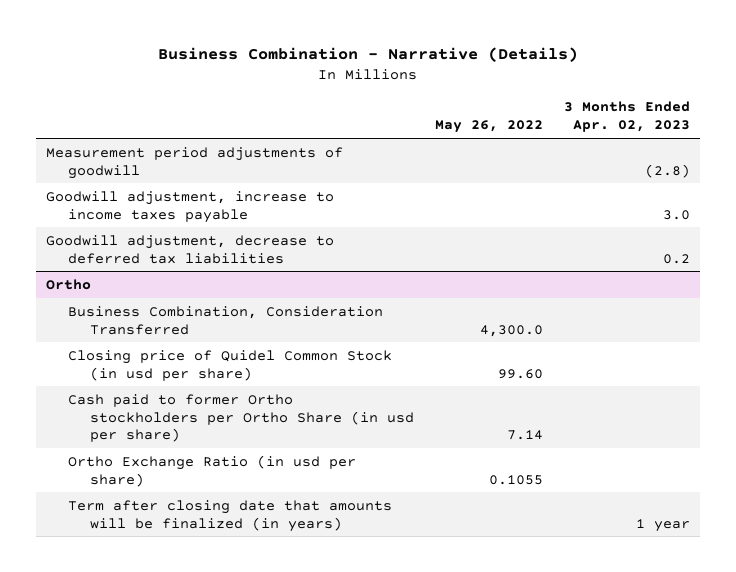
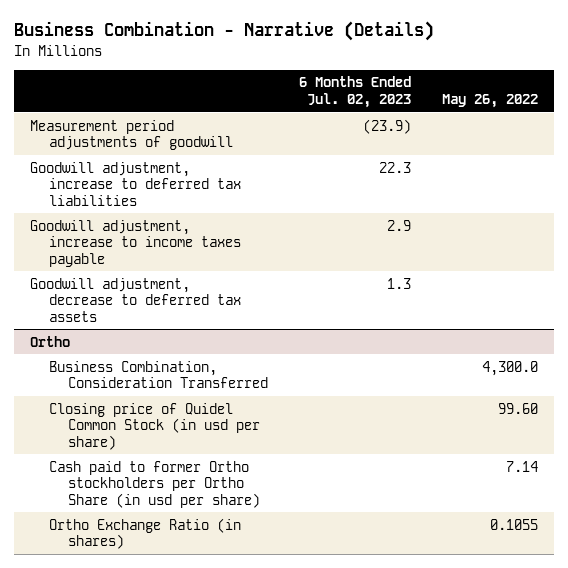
- | May 26, 2022 | 3 Months Ended Apr. 02, 2023
+ | 6 Months Ended Jul. 02, 2023 | May 26, 2022
+ Goodwill adjustment, increase to deferred tax liabilities | 22.3 |
- Goodwill adjustment, decrease to deferred tax liabilities | | 0.2
+ Goodwill adjustment, decrease to deferred tax assets | 1.3 |
@ Ortho
- Ortho Exchange Ratio (in usd per share) | 0.1055 |
- Term after closing date that amounts will be finalized (in years) | | 1 year
+ Ortho Exchange Ratio (in shares) | | 0.1055

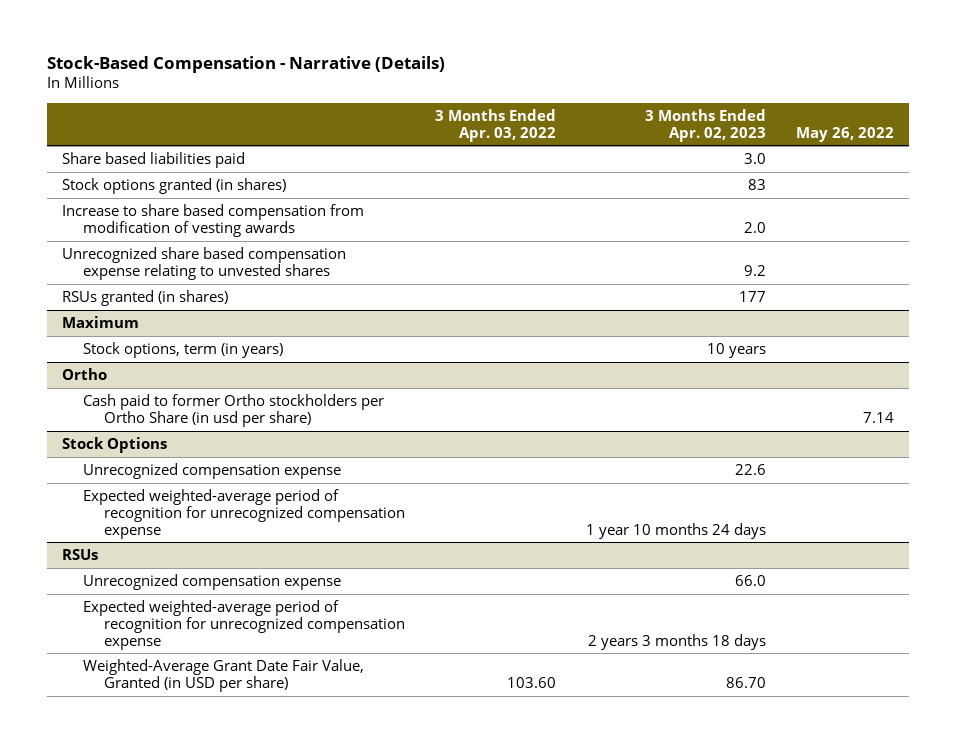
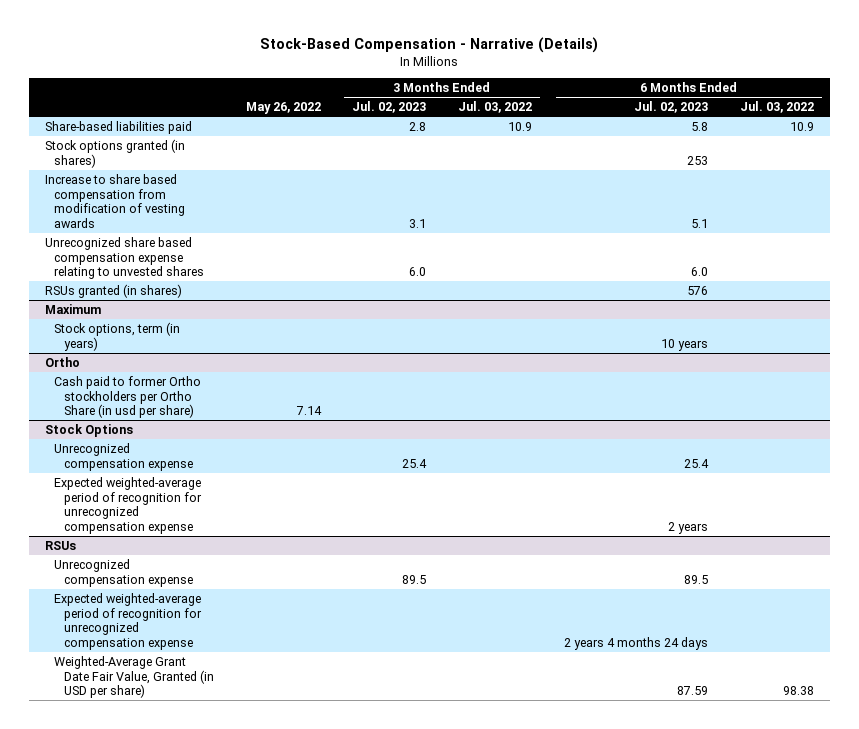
- | 3 Months Ended Apr. 03, 2022 | 3 Months Ended Apr. 02, 2023 | May 26, 2022
+ | May 26, 2022 | 3 Months Ended Jul. 02, 2023 | 3 Months Ended Jul. 03, 2022 | 6 Months Ended Jul. 02, 2023 | 6 Months Ended Jul. 03, 2022
- Share based liabilities paid | | 3.0 |
+ Share-based liabilities paid | | 2.8 | 10.9 | 5.8 | 10.9

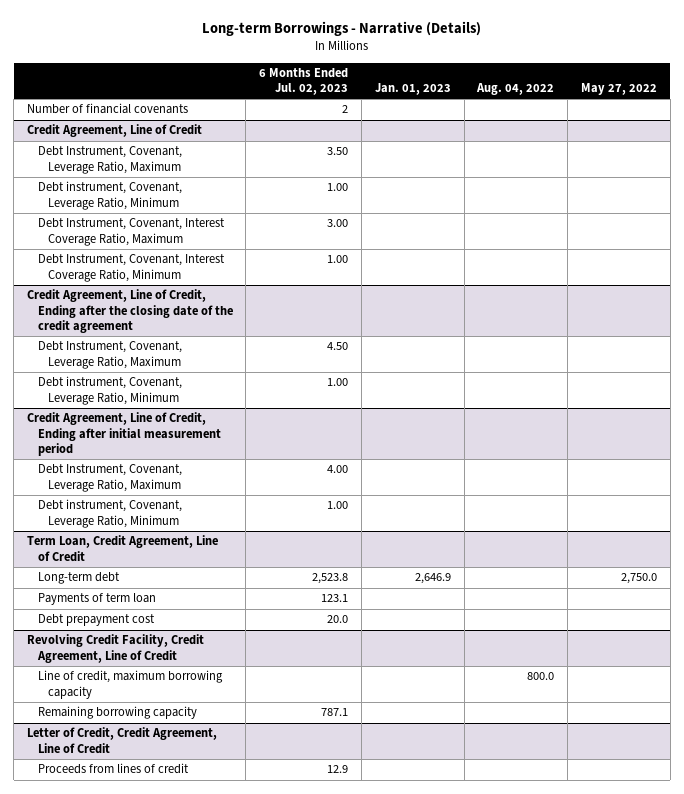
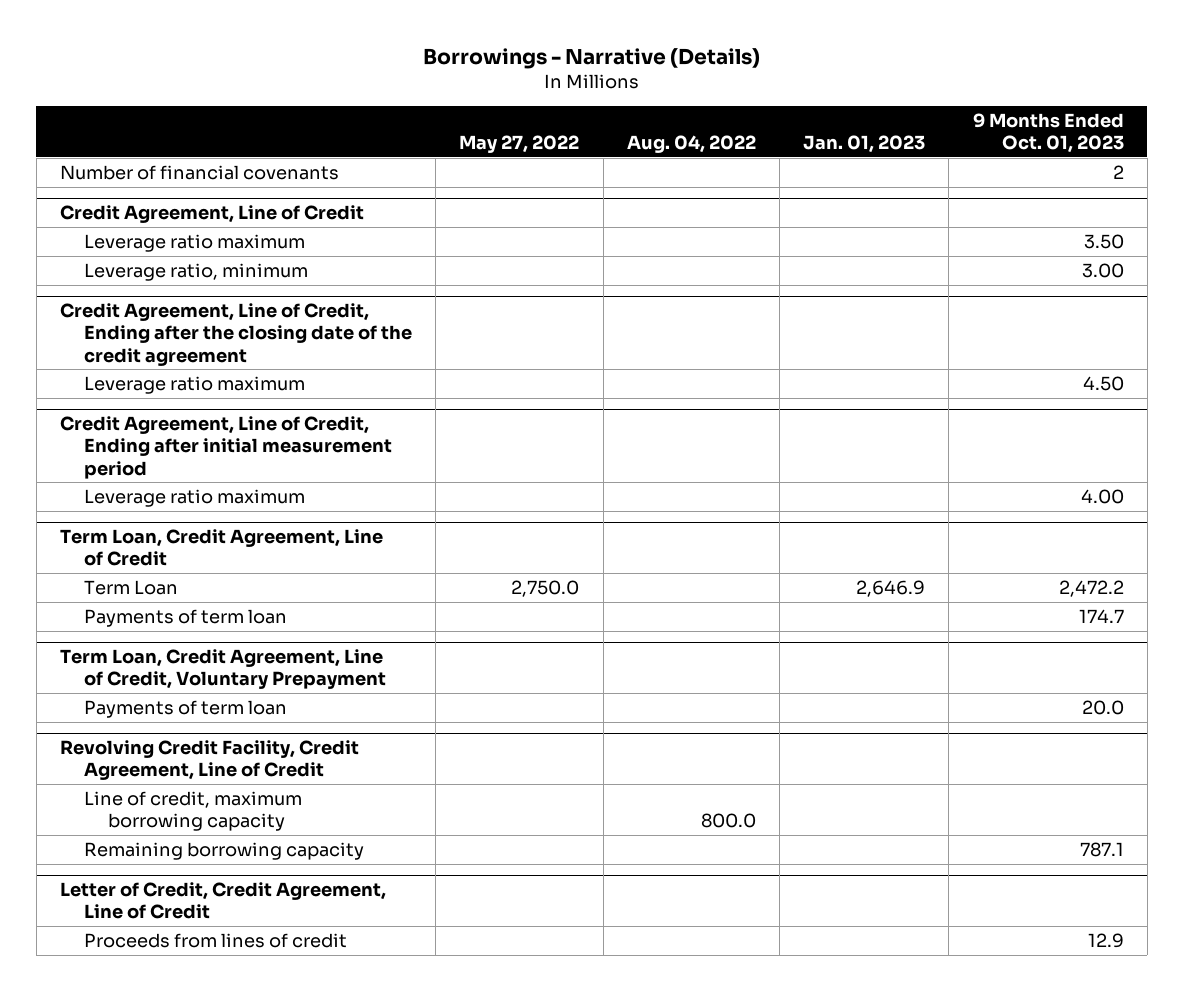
- Long-term Borrowings - Narrative (Details)
+ Borrowings - Narrative (Details)
- | 6 Months Ended Jul. 02, 2023 | Jan. 01, 2023 | Aug. 04, 2022 | May 27, 2022
+ | May 27, 2022 | Aug. 04, 2022 | Jan. 01, 2023 | 9 Months Ended Oct. 01, 2023
@ Credit Agreement, Line of Credit
- Debt Instrument, Covenant, Leverage Ratio, Maximum | 3.50 | | |
- Debt instrument, Covenant, Leverage Ratio, Minimum | 1.00 | | |
- Debt Instrument, Covenant, Interest Coverage Ratio, Maximum | 3.00 | | |
- Debt Instrument, Covenant, Interest Coverage Ratio, Minimum | 1.00 | | |
+ Leverage ratio maximum | | | | 3.50
+ Leverage ratio, minimum | | | | 3.00
@ Credit Agreement, Line of Credit, Ending after the closing date of the credit agreement
- Debt Instrument, Covenant, Leverage Ratio, Maximum | 4.50 | | |
- Debt instrument, Covenant, Leverage Ratio, Minimum | 1.00 | | |
+ Leverage ratio maximum | | | | 4.50
@ Credit Agreement, Line of Credit, Ending after initial measurement period
- Debt Instrument, Covenant, Leverage Ratio, Maximum | 4.00 | | |
- Debt instrument, Covenant, Leverage Ratio, Minimum | 1.00 | | |
+ Leverage ratio maximum | | | | 4.00
@ Term Loan, Credit Agreement, Line of Credit
- Long-term debt | 2,523.8 | 2,646.9 | | 2,750.0
+ Term Loan | 2,750.0 | | 2,646.9 | 2,472.2
- Debt prepayment cost | 20.0 | | |
+ Term Loan, Credit Agreement, Line of Credit, Voluntary Prepayment
+ Payments of term loan | | | | 20.0

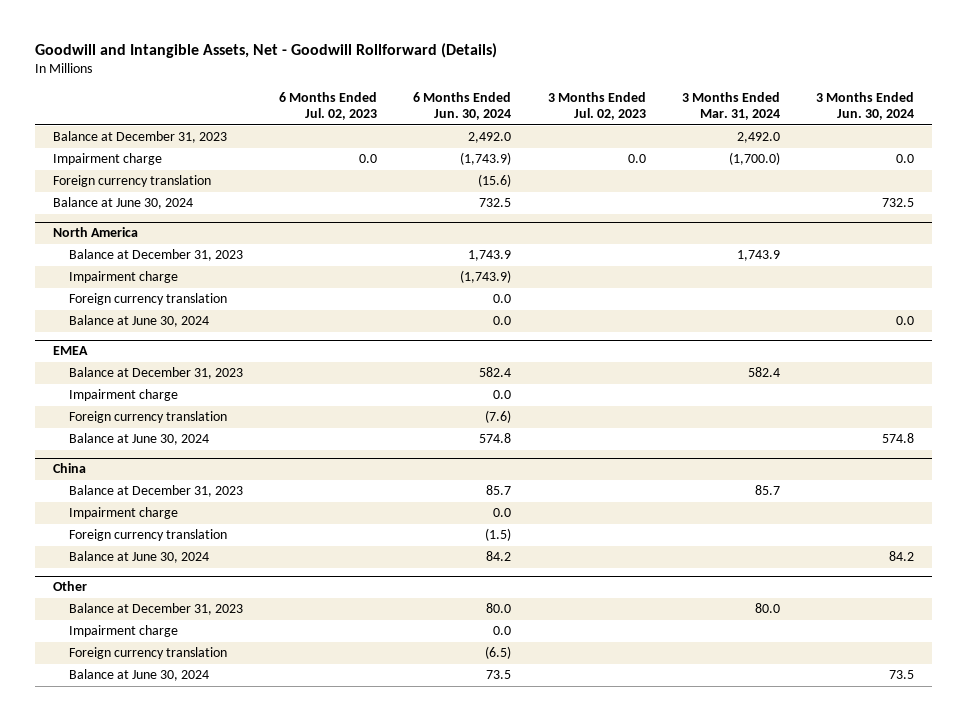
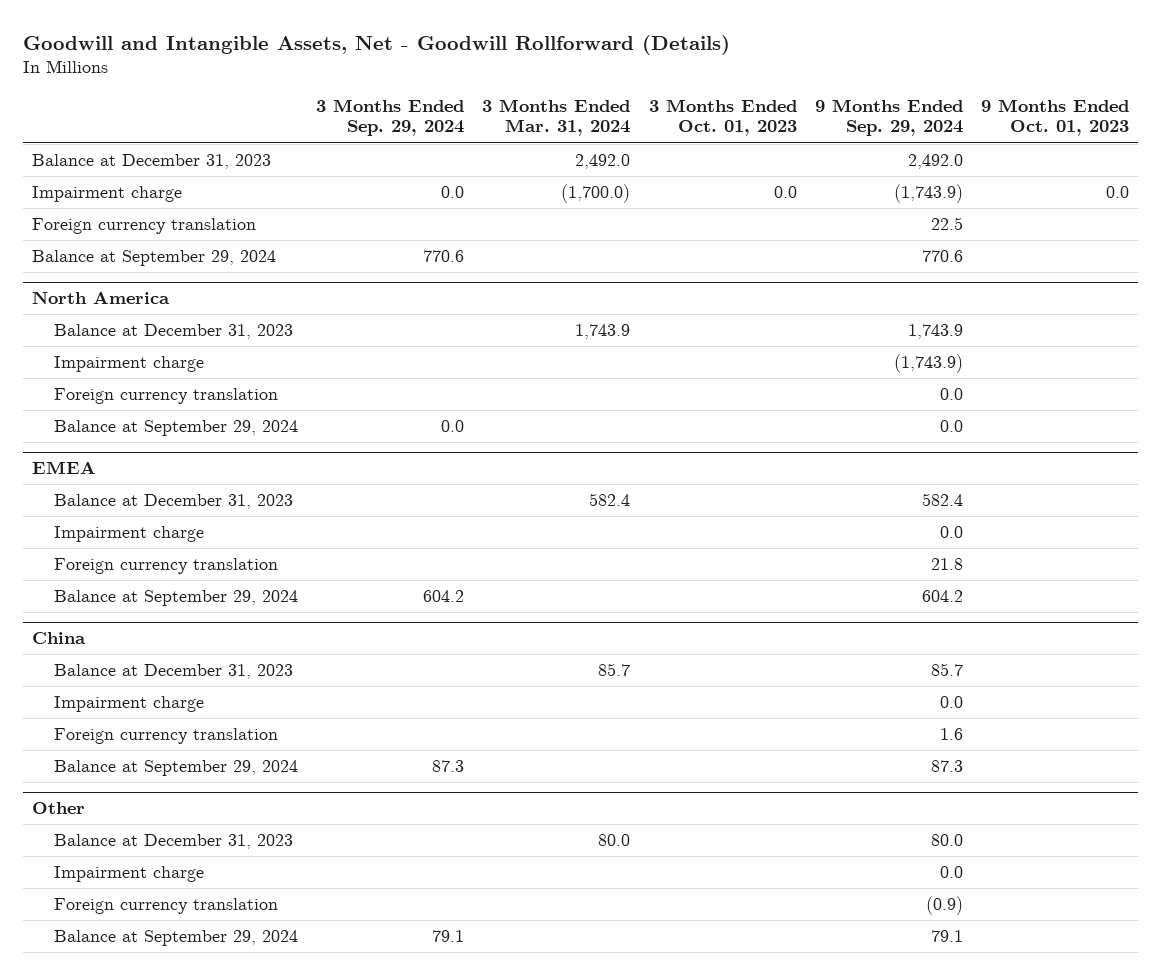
- | 6 Months Ended Jul. 02, 2023 | 6 Months Ended Jun. 30, 2024 | 3 Months Ended Jul. 02, 2023 | 3 Months Ended Mar. 31, 2024 | 3 Months Ended Jun. 30, 2024
+ | 3 Months Ended Sep. 29, 2024 | 3 Months Ended Mar. 31, 2024 | 3 Months Ended Oct. 01, 2023 | 9 Months Ended Sep. 29, 2024 | 9 Months Ended Oct. 01, 2023
- Balance at June 30, 2024 | | 732.5 | | | 732.5
+ Balance at September 29, 2024 | 770.6 | | | 770.6 |
@ North America
- Balance at June 30, 2024 | | 0.0 | | | 0.0
+ Balance at September 29, 2024 | 0.0 | | | 0.0 |
@ EMEA
- Balance at June 30, 2024 | | 574.8 | | | 574.8
+ Balance at September 29, 2024 | 604.2 | | | 604.2 |
@ China
- Balance at June 30, 2024 | | 84.2 | | | 84.2
+ Balance at September 29, 2024 | 87.3 | | | 87.3 |
@ Other
- Balance at June 30, 2024 | | 73.5 | | | 73.5
+ Balance at September 29, 2024 | 79.1 | | | 79.1 |

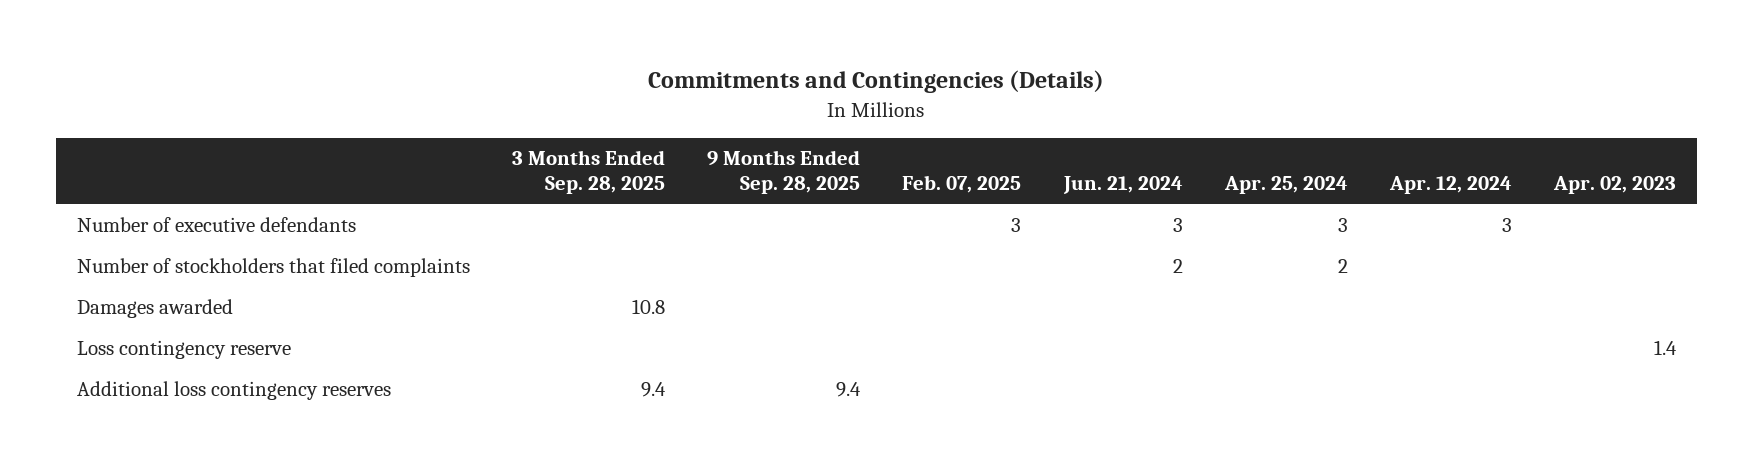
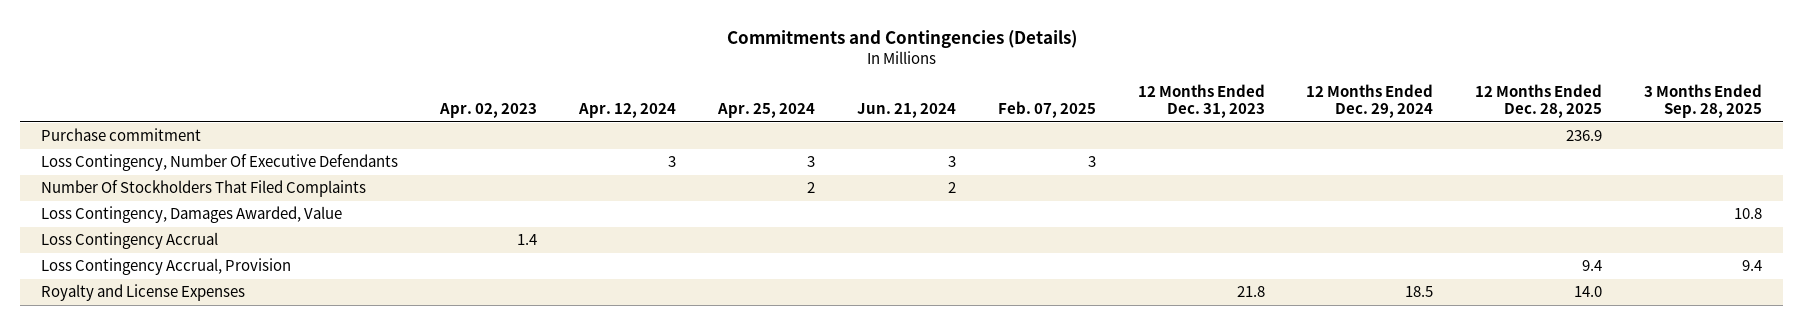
- | 3 Months Ended Sep. 28, 2025 | 9 Months Ended Sep. 28, 2025 | Feb. 07, 2025 | Jun. 21, 2024 | Apr. 25, 2024 | Apr. 12, 2024 | Apr. 02, 2023
+ | Apr. 02, 2023 | Apr. 12, 2024 | Apr. 25, 2024 | Jun. 21, 2024 | Feb. 07, 2025 | 12 Months Ended Dec. 31, 2023 | 12 Months Ended Dec. 29, 2024 | 12 Months Ended Dec. 28, 2025 | 3 Months Ended Sep. 28, 2025
- Number of executive defendants | | | 3 | 3 | 3 | 3 |
- Number of stockholders that filed complaints | | | | 2 | 2 | |
- Damages awarded | 10.8 | | | | | |
- Loss contingency reserve | | | | | | | 1.4
- Additional loss contingency reserves | 9.4 | 9.4 | | | | |
+ Purchase commitment | | | | | | | | 236.9 |
+ Loss Contingency, Number Of Executive Defendants | | 3 | 3 | 3 | 3 | | | |
+ Number Of Stockholders That Filed Complaints | | | 2 | 2 | | | | |
+ Loss Contingency, Damages Awarded, Value | | | | | | | | | 10.8
+ Loss Contingency Accrual | 1.4 | | | | | | | |
+ Loss Contingency Accrual, Provision | | | | | | | | 9.4 | 9.4
+ Royalty and License Expenses | | | | | | 21.8 | 18.5 | 14.0 |

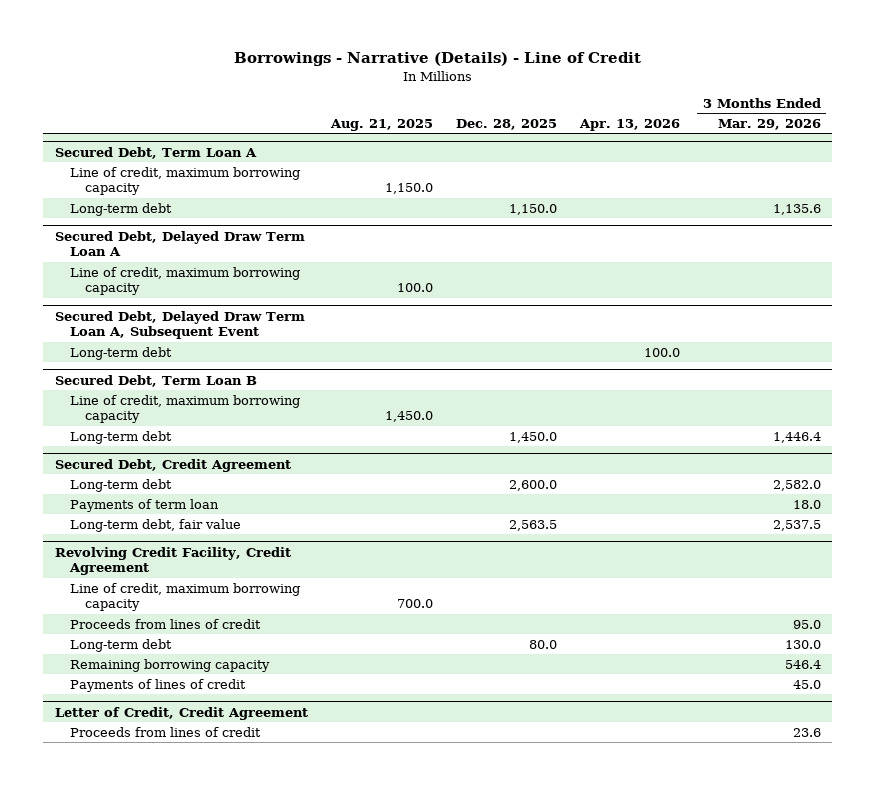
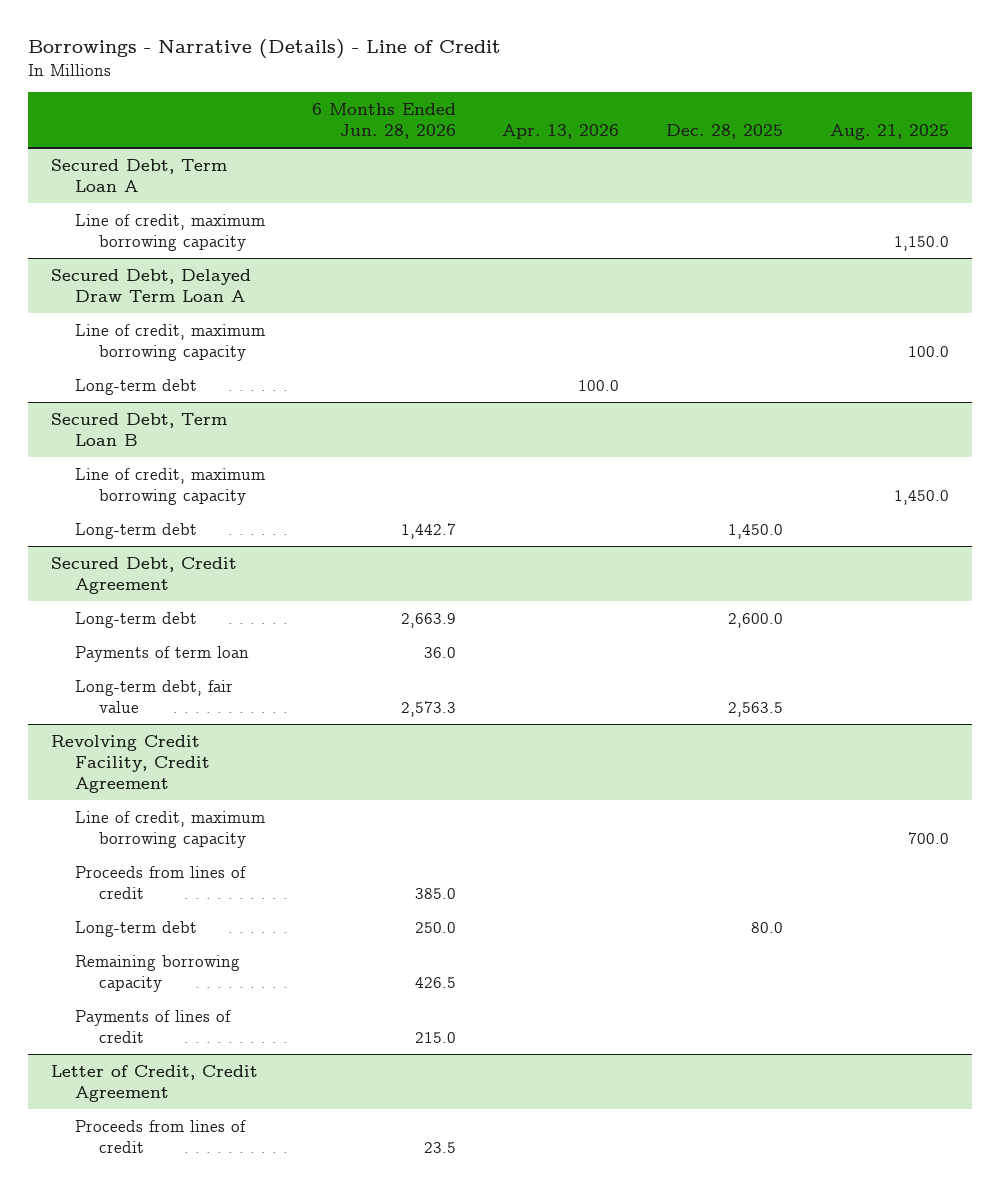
- | Aug. 21, 2025 | Dec. 28, 2025 | Apr. 13, 2026 | 3 Months Ended Mar. 29, 2026
+ | 6 Months Ended Jun. 28, 2026 | Apr. 13, 2026 | Dec. 28, 2025 | Aug. 21, 2025
@ Secured Debt, Term Loan A
- Long-term debt | | 1,150.0 | | 1,135.6
- Secured Debt, Delayed Draw Term Loan A, Subsequent Event
- Long-term debt | | | 100.0 |
@ Secured Debt, Delayed Draw Term Loan A
+ Long-term debt | | 100.0 | |

